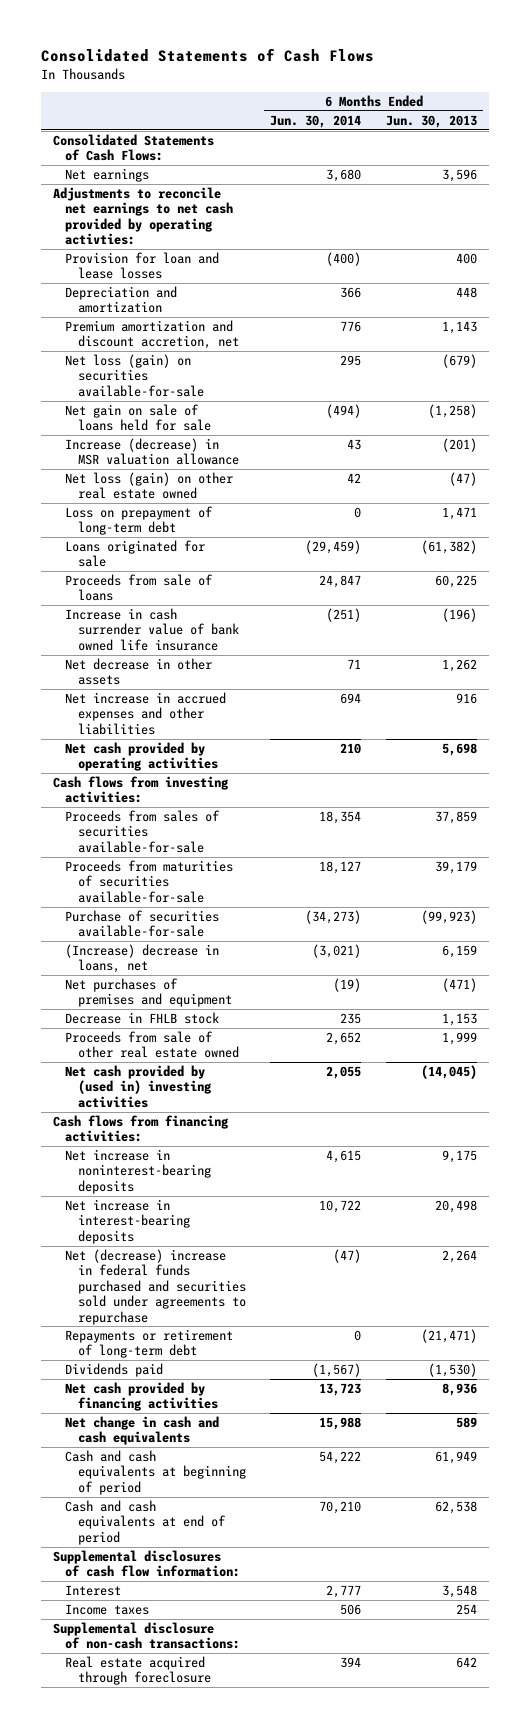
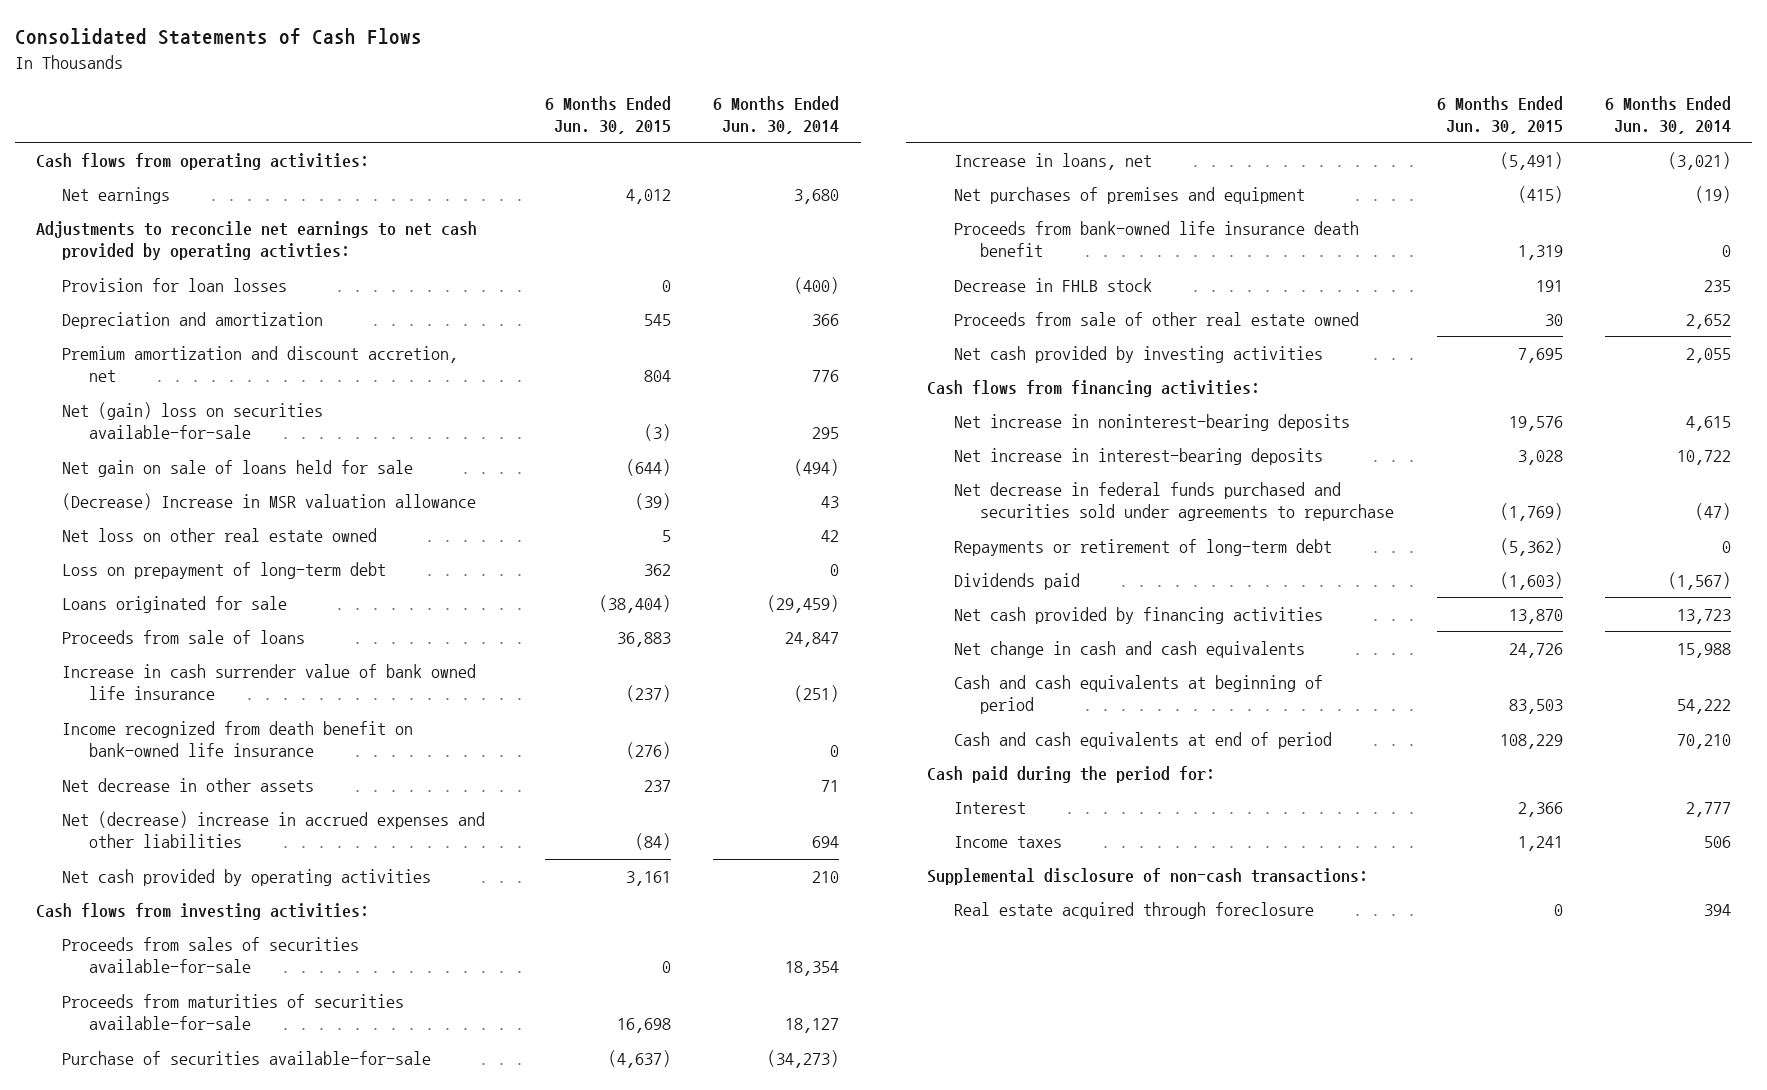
- | 6 Months Ended Jun. 30, 2014 | 6 Months Ended Jun. 30, 2013
+ | 6 Months Ended Jun. 30, 2015 | 6 Months Ended Jun. 30, 2014
- Consolidated Statements of Cash Flows:
+ Cash flows from operating activities:
- Provision for loan and lease losses | (400) | 400
+ Provision for loan losses | 0 | (400)
- Net loss (gain) on securities available-for-sale | 295 | (679)
+ Net (gain) loss on securities available-for-sale | (3) | 295
- Increase (decrease) in MSR valuation allowance | 43 | (201)
- Net loss (gain) on other real estate owned | 42 | (47)
+ (Decrease) Increase in MSR valuation allowance | (39) | 43
+ Net loss on other real estate owned | 5 | 42
+ Income recognized from death benefit on bank-owned life insurance | (276) | 0
- Net increase in accrued expenses and other liabilities | 694 | 916
+ Net (decrease) increase in accrued expenses and other liabilities | (84) | 694
- (Increase) decrease in loans, net | (3,021) | 6,159
+ Increase in loans, net | (5,491) | (3,021)
+ Proceeds from bank-owned life insurance death benefit | 1,319 | 0
- Net cash provided by (used in) investing activities | 2,055 | (14,045)
+ Net cash provided by investing activities | 7,695 | 2,055
- Net (decrease) increase in federal funds purchased and securities sold under agreements to repurchase | (47) | 2,264
+ Net decrease in federal funds purchased and securities sold under agreements to repurchase | (1,769) | (47)
- Supplemental disclosures of cash flow information:
+ Cash paid during the period for:

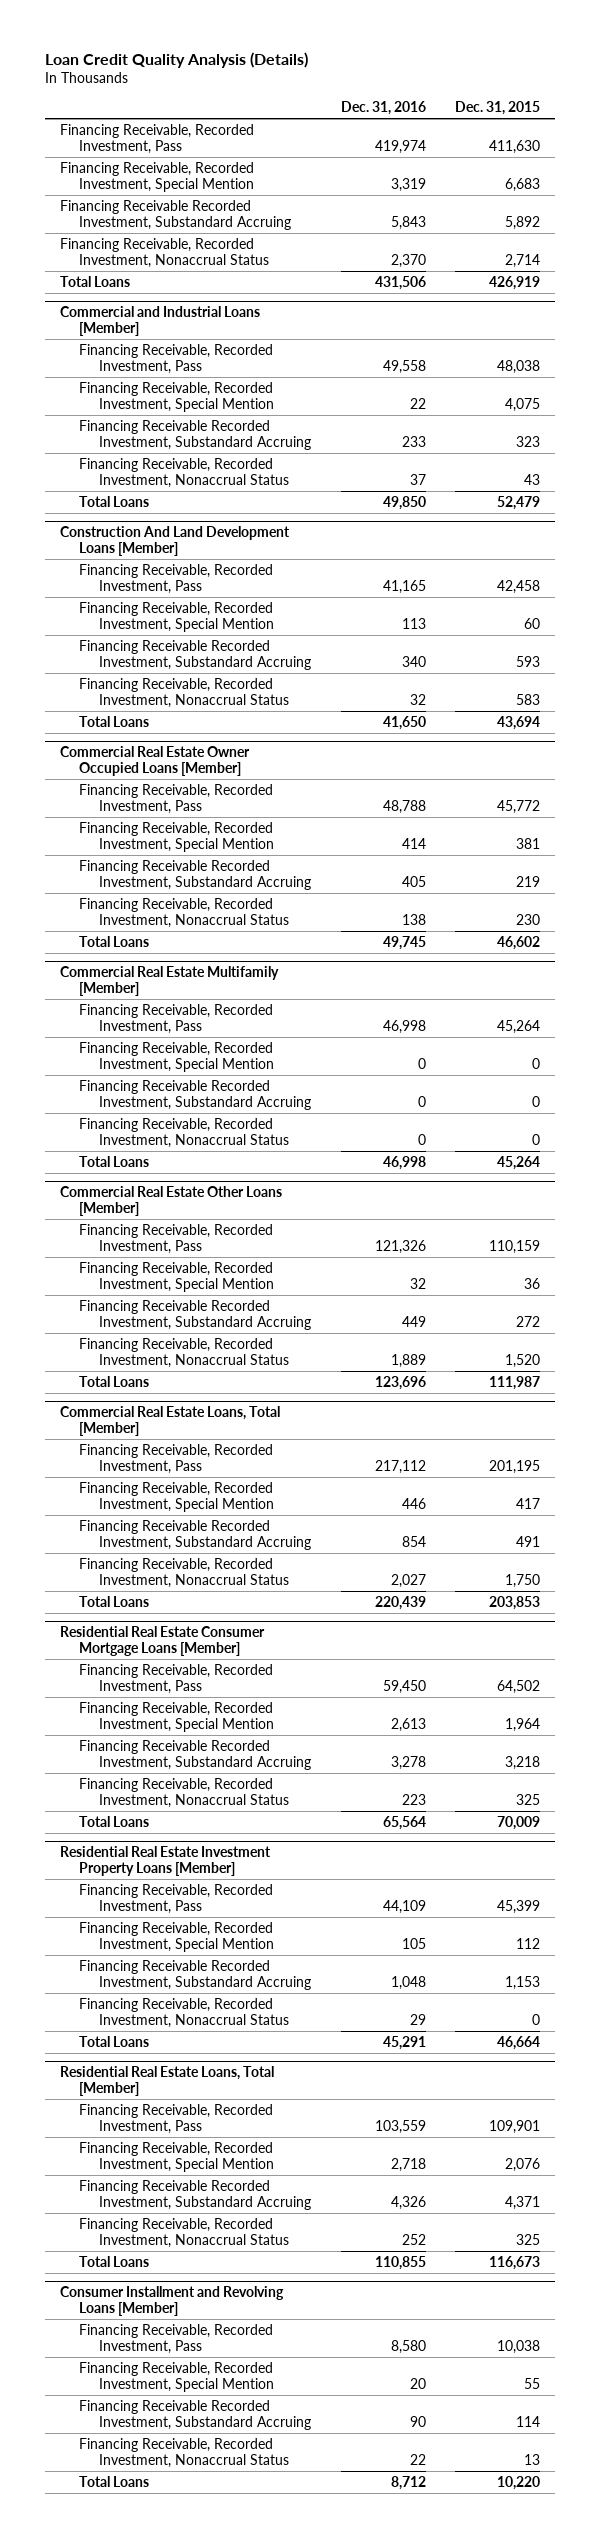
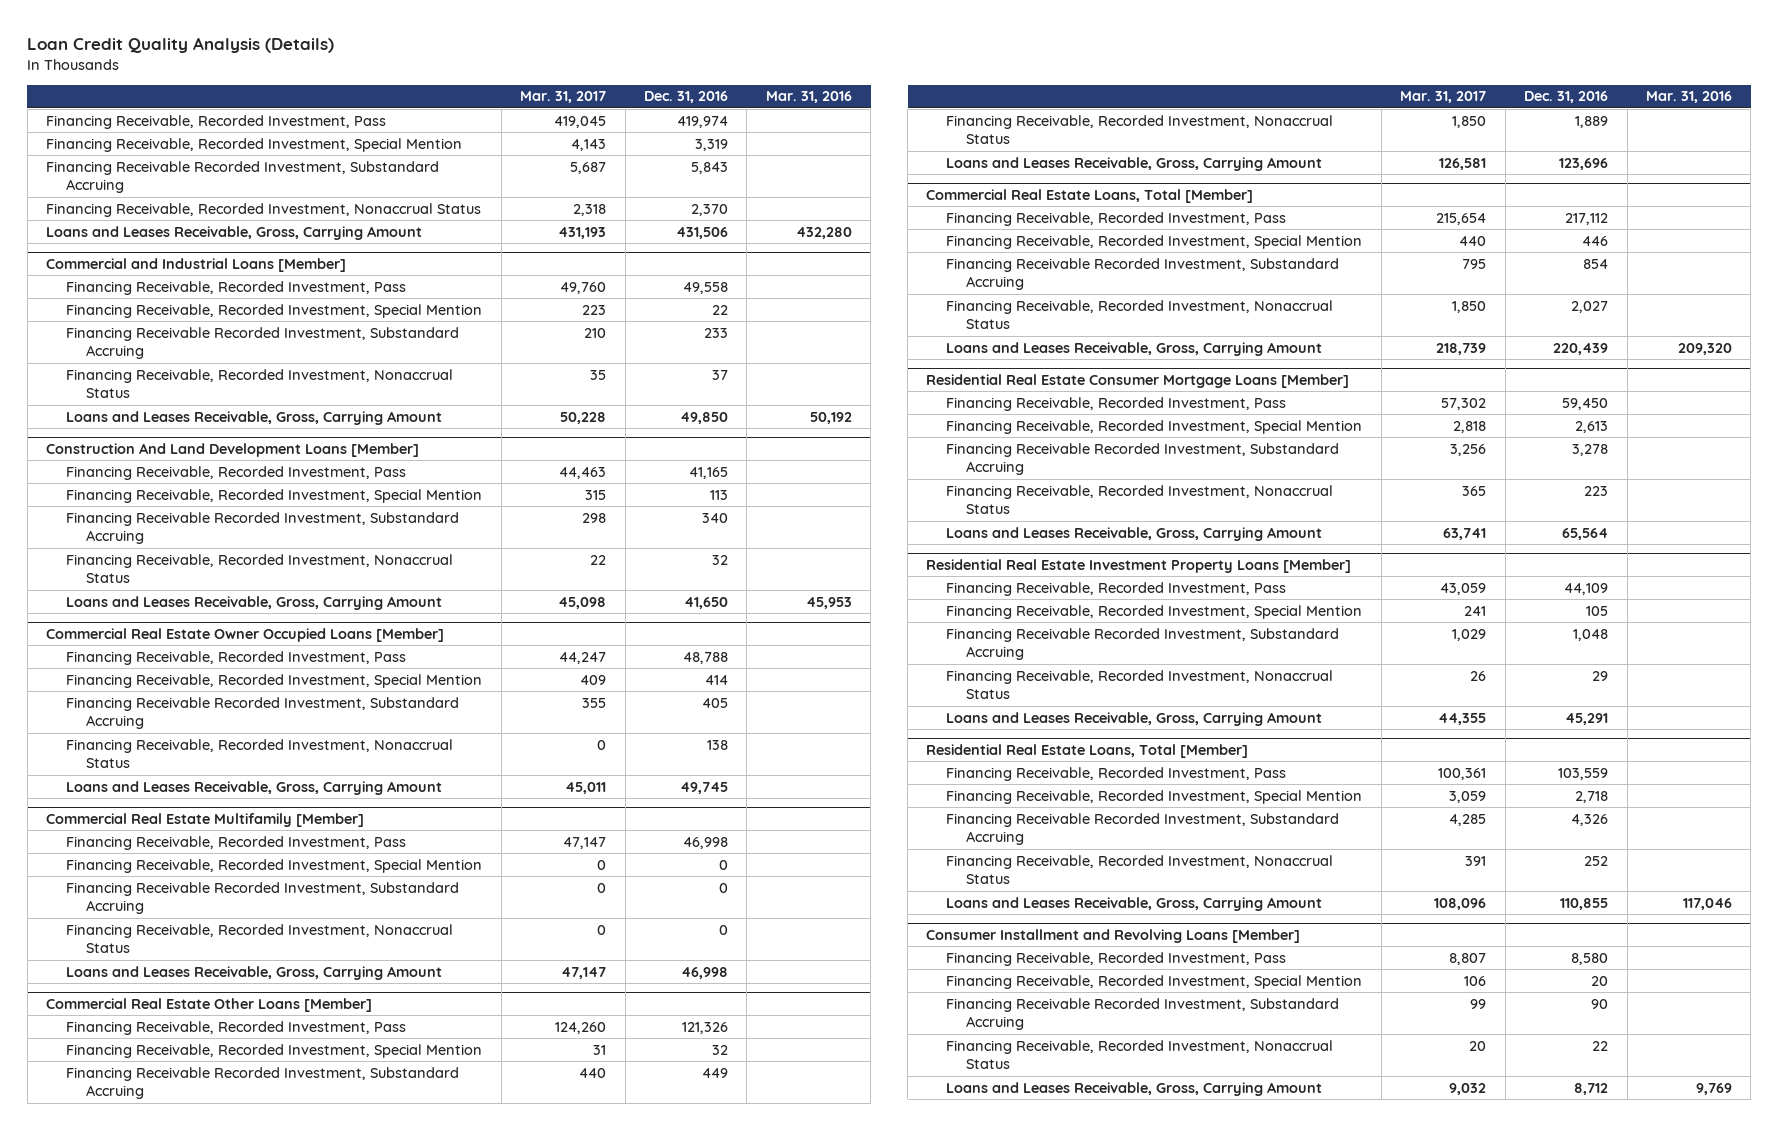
- | Dec. 31, 2016 | Dec. 31, 2015
+ | Mar. 31, 2017 | Dec. 31, 2016 | Mar. 31, 2016
- Total Loans | 431,506 | 426,919
+ Loans and Leases Receivable, Gross, Carrying Amount | 431,193 | 431,506 | 432,280
@ Commercial and Industrial Loans [Member]
- Total Loans | 49,850 | 52,479
+ Loans and Leases Receivable, Gross, Carrying Amount | 50,228 | 49,850 | 50,192
@ Construction And Land Development Loans [Member]
- Total Loans | 41,650 | 43,694
+ Loans and Leases Receivable, Gross, Carrying Amount | 45,098 | 41,650 | 45,953
@ Commercial Real Estate Owner Occupied Loans [Member]
- Total Loans | 49,745 | 46,602
+ Loans and Leases Receivable, Gross, Carrying Amount | 45,011 | 49,745 |
@ Commercial Real Estate Multifamily [Member]
- Total Loans | 46,998 | 45,264
+ Loans and Leases Receivable, Gross, Carrying Amount | 47,147 | 46,998 |
@ Commercial Real Estate Other Loans [Member]
- Total Loans | 123,696 | 111,987
+ Loans and Leases Receivable, Gross, Carrying Amount | 126,581 | 123,696 |
@ Commercial Real Estate Loans, Total [Member]
- Total Loans | 220,439 | 203,853
+ Loans and Leases Receivable, Gross, Carrying Amount | 218,739 | 220,439 | 209,320
@ Residential Real Estate Consumer Mortgage Loans [Member]
- Total Loans | 65,564 | 70,009
+ Loans and Leases Receivable, Gross, Carrying Amount | 63,741 | 65,564 |
@ Residential Real Estate Investment Property Loans [Member]
- Total Loans | 45,291 | 46,664
+ Loans and Leases Receivable, Gross, Carrying Amount | 44,355 | 45,291 |
@ Residential Real Estate Loans, Total [Member]
- Total Loans | 110,855 | 116,673
+ Loans and Leases Receivable, Gross, Carrying Amount | 108,096 | 110,855 | 117,046
@ Consumer Installment and Revolving Loans [Member]
- Total Loans | 8,712 | 10,220
+ Loans and Leases Receivable, Gross, Carrying Amount | 9,032 | 8,712 | 9,769

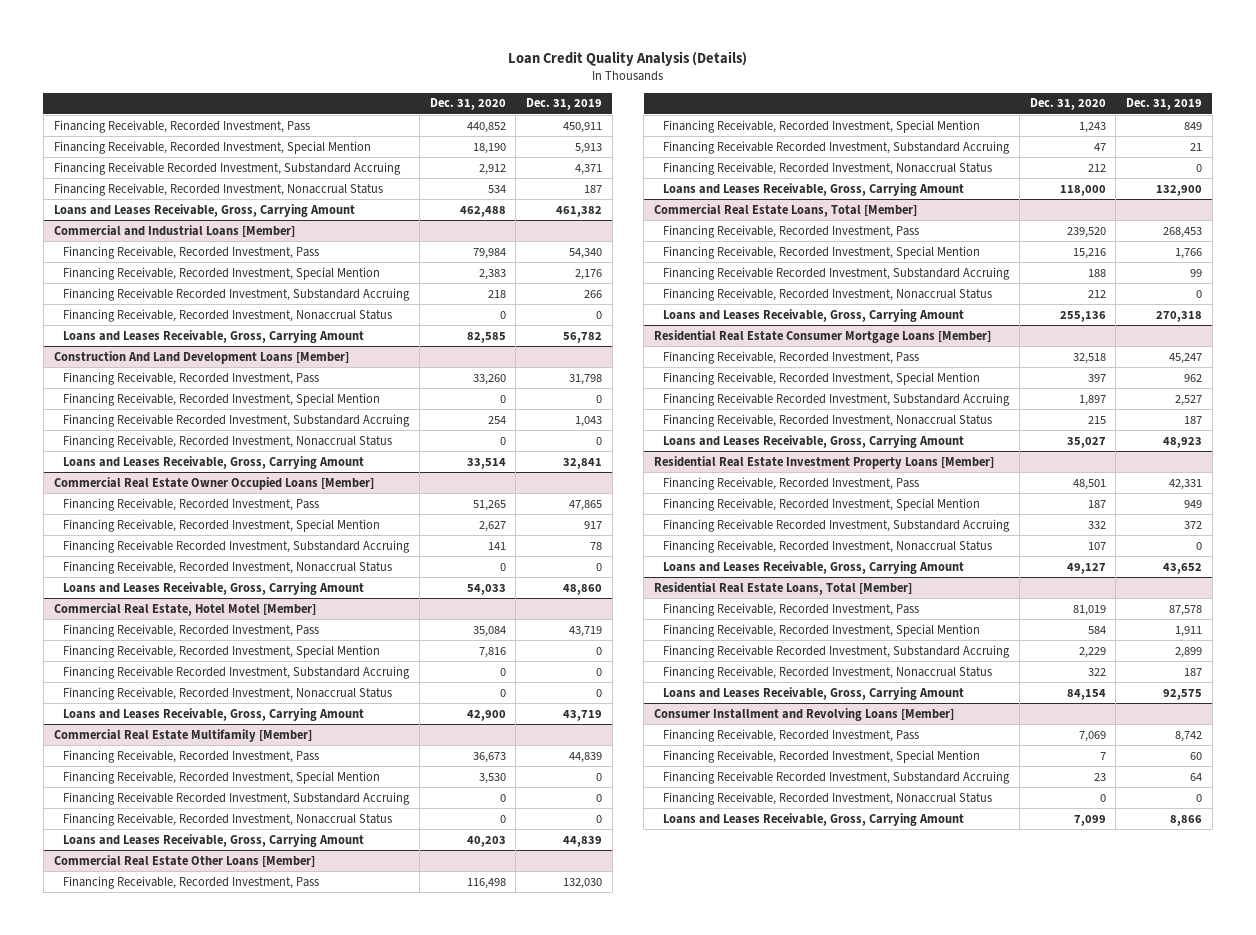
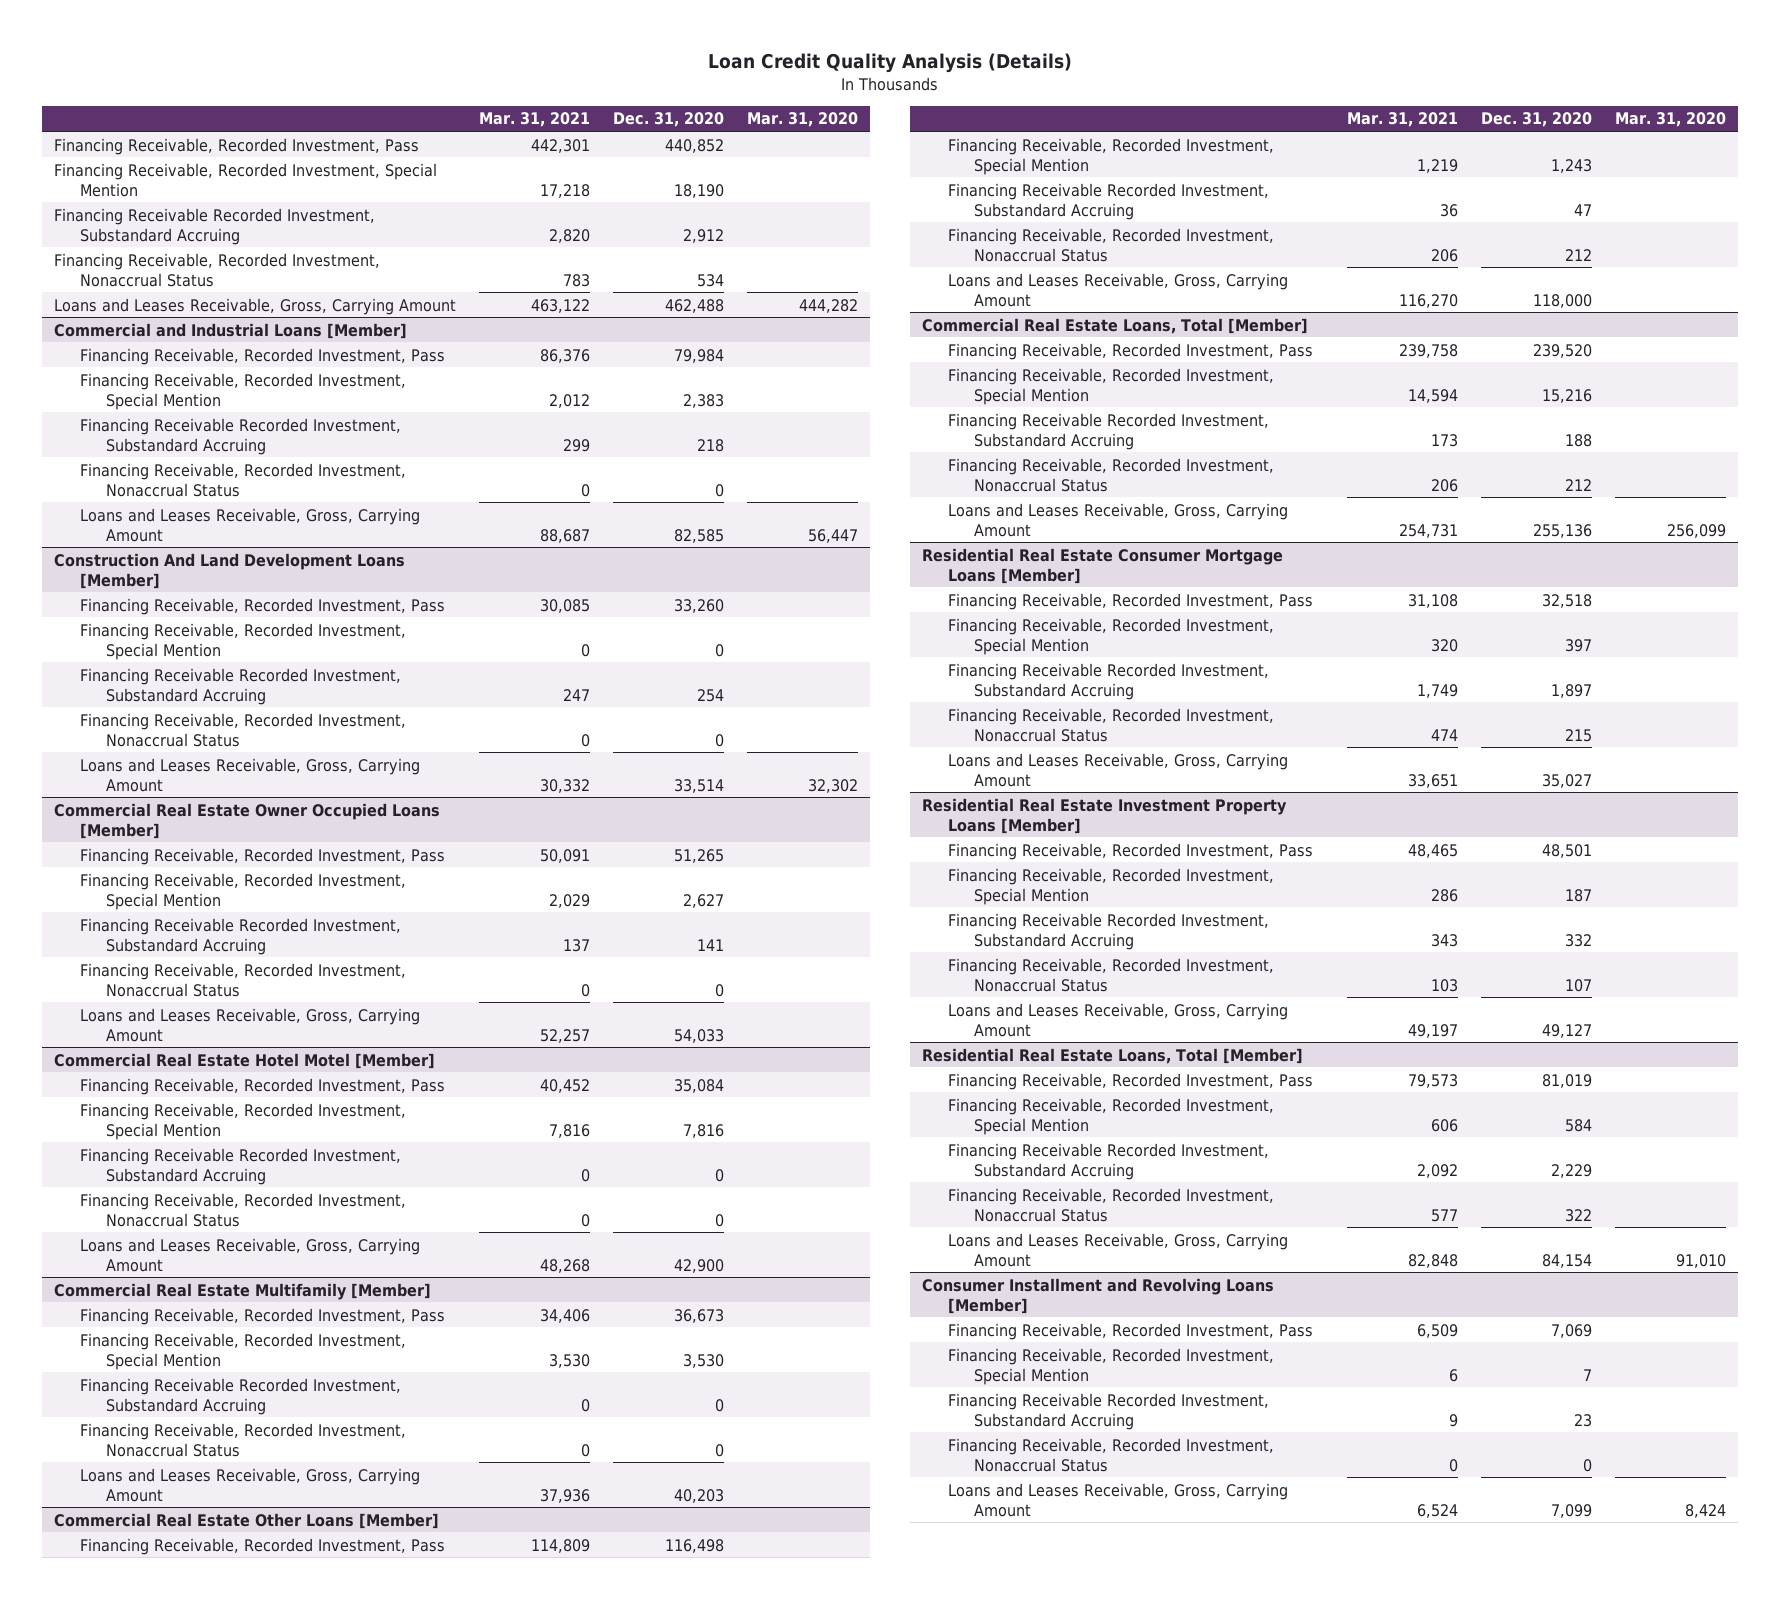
- | Dec. 31, 2020 | Dec. 31, 2019
+ | Mar. 31, 2021 | Dec. 31, 2020 | Mar. 31, 2020
- Commercial Real Estate, Hotel Motel [Member]
+ Commercial Real Estate Hotel Motel [Member]

